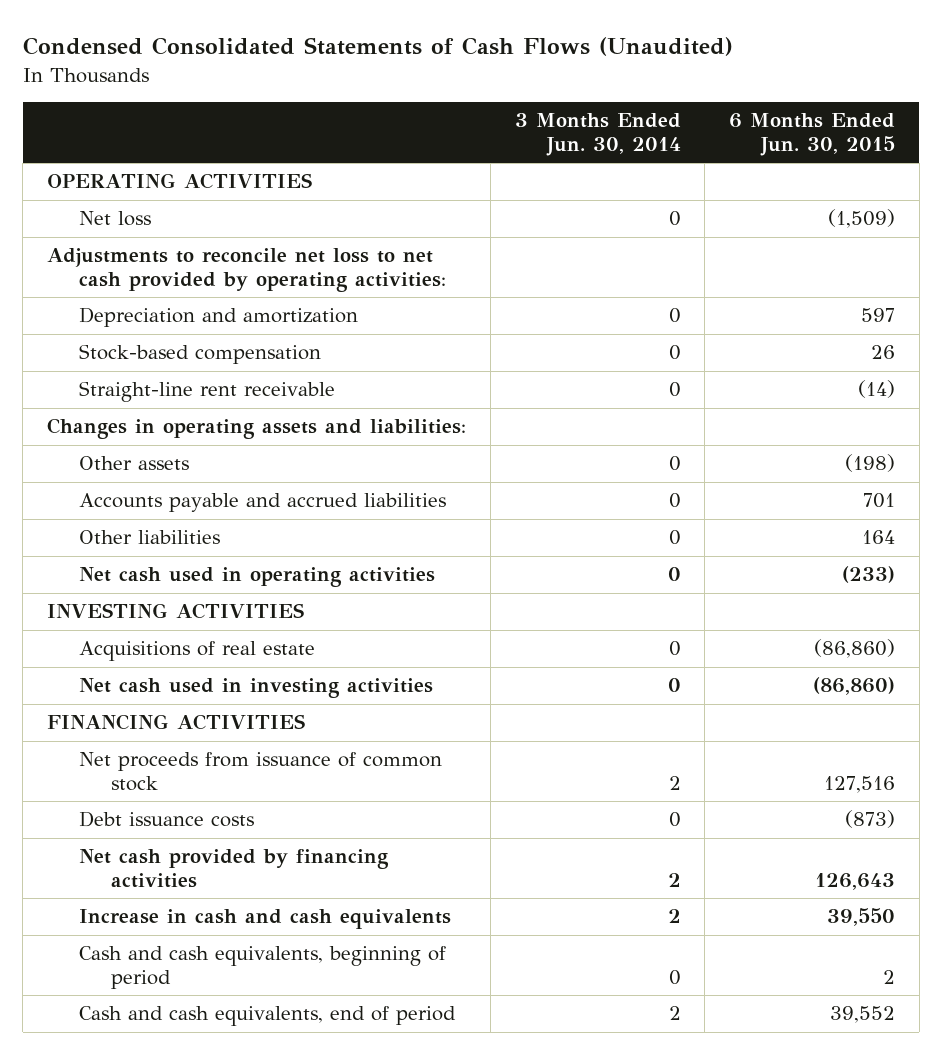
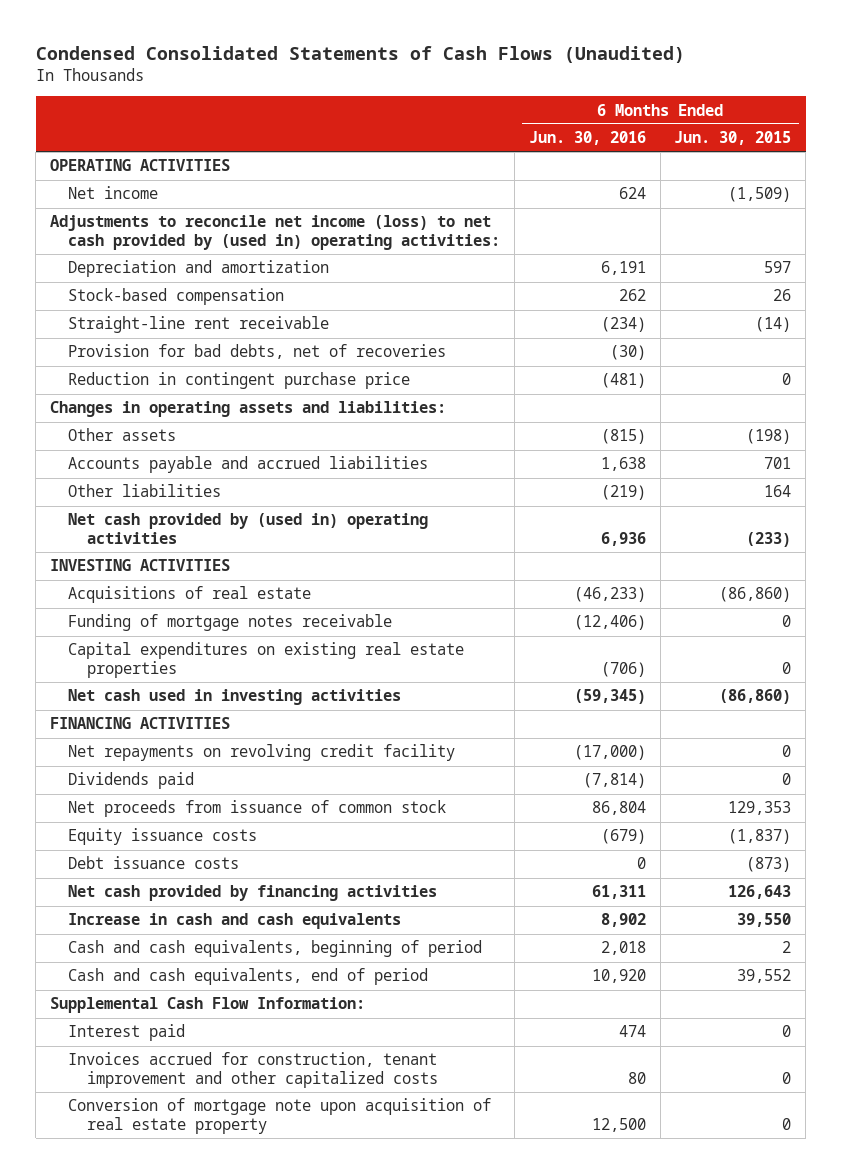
- | 3 Months Ended Jun. 30, 2014 | 6 Months Ended Jun. 30, 2015
+ | 6 Months Ended Jun. 30, 2016 | 6 Months Ended Jun. 30, 2015
- Net loss | 0 | (1,509)
- Adjustments to reconcile net loss to net cash provided by operating activities:
+ Net income | 624 | (1,509)
+ Adjustments to reconcile net income (loss) to net cash provided by (used in) operating activities:
+ Provision for bad debts, net of recoveries | (30) |
+ Reduction in contingent purchase price | (481) | 0
- Net cash used in operating activities | 0 | (233)
+ Net cash provided by (used in) operating activities | 6,936 | (233)
+ Funding of mortgage notes receivable | (12,406) | 0
+ Capital expenditures on existing real estate properties | (706) | 0
- Net proceeds from issuance of common stock | 2 | 127,516
+ Net repayments on revolving credit facility | (17,000) | 0
+ Dividends paid | (7,814) | 0
+ Net proceeds from issuance of common stock | 86,804 | 129,353
+ Equity issuance costs | (679) | (1,837)
+ Supplemental Cash Flow Information:
+ Interest paid | 474 | 0
+ Invoices accrued for construction, tenant improvement and other capitalized costs | 80 | 0
+ Conversion of mortgage note upon acquisition of real estate property | 12,500 | 0

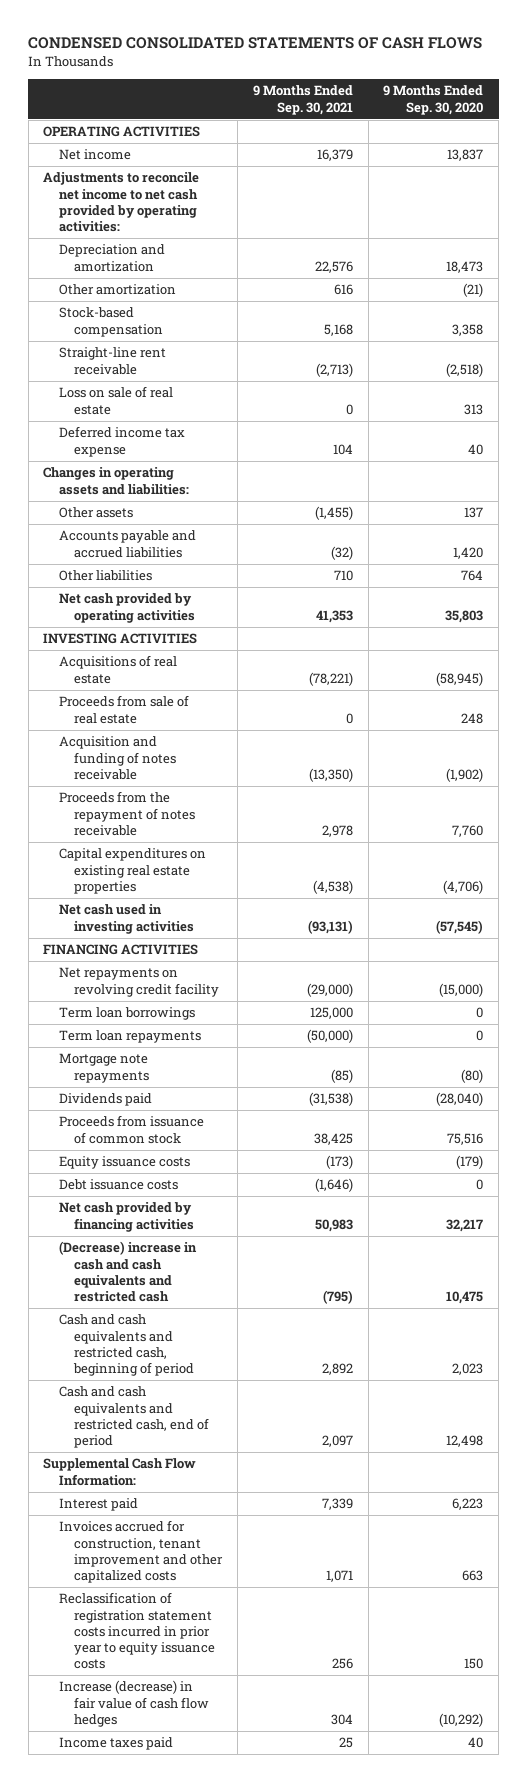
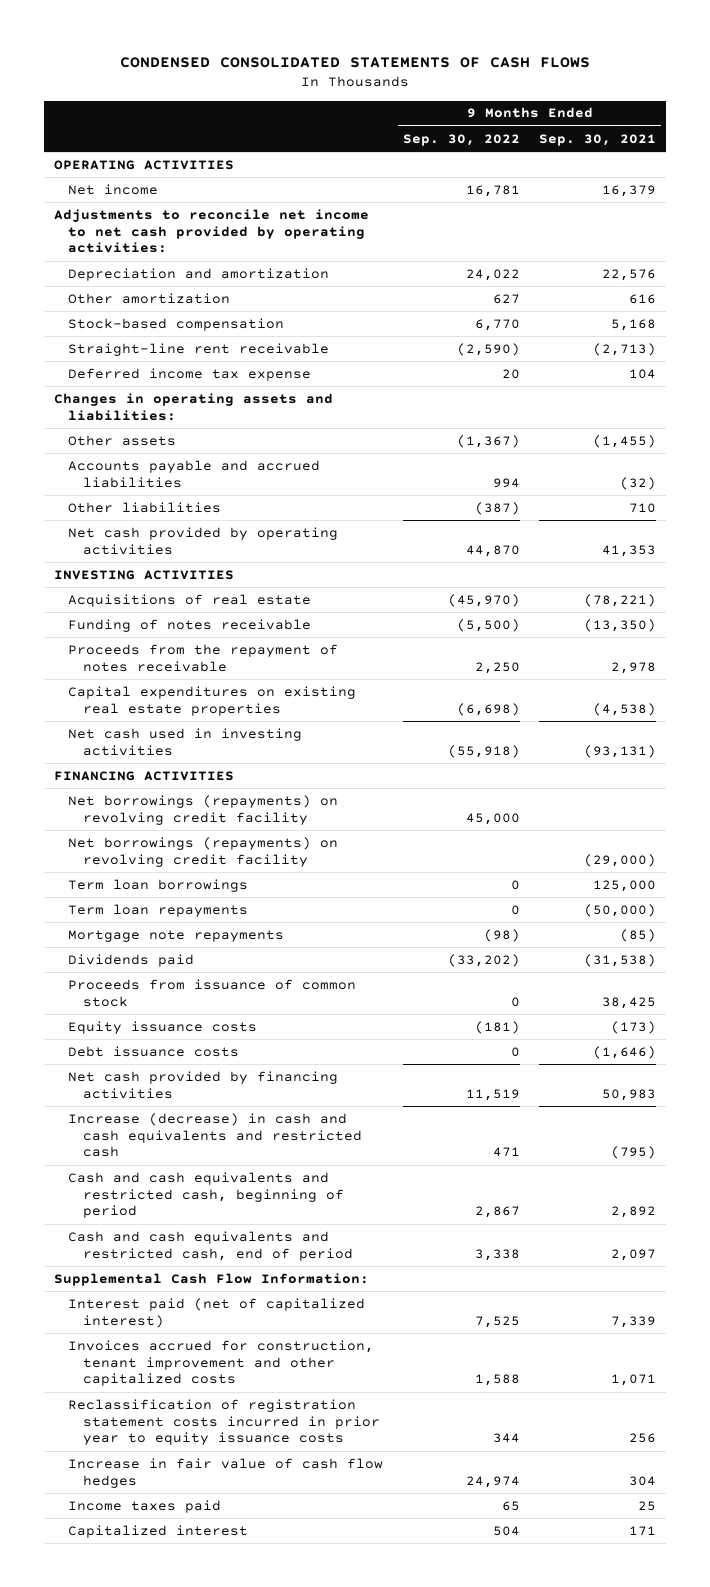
- | 9 Months Ended Sep. 30, 2021 | 9 Months Ended Sep. 30, 2020
+ | 9 Months Ended Sep. 30, 2022 | 9 Months Ended Sep. 30, 2021
- Loss on sale of real estate | 0 | 313
- Proceeds from sale of real estate | 0 | 248
- Acquisition and funding of notes receivable | (13,350) | (1,902)
+ Funding of notes receivable | (5,500) | (13,350)
- Net repayments on revolving credit facility | (29,000) | (15,000)
+ Net borrowings (repayments) on revolving credit facility | 45,000 |
+ Net borrowings (repayments) on revolving credit facility | | (29,000)
- (Decrease) increase in cash and cash equivalents and restricted cash | (795) | 10,475
+ Increase (decrease) in cash and cash equivalents and restricted cash | 471 | (795)
- Interest paid | 7,339 | 6,223
+ Interest paid (net of capitalized interest) | 7,525 | 7,339
- Increase (decrease) in fair value of cash flow hedges | 304 | (10,292)
+ Increase in fair value of cash flow hedges | 24,974 | 304
+ Capitalized interest | 504 | 171

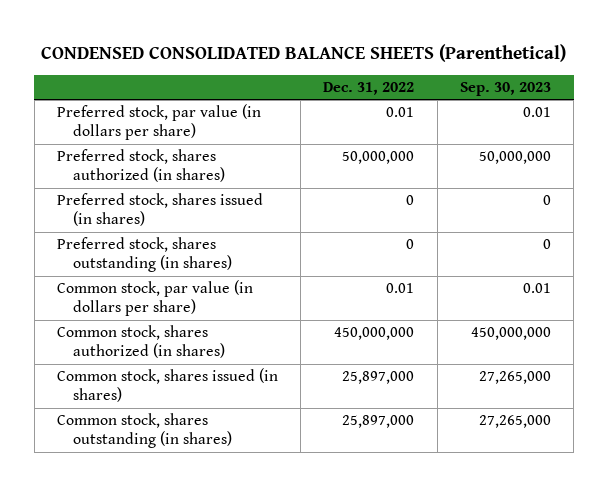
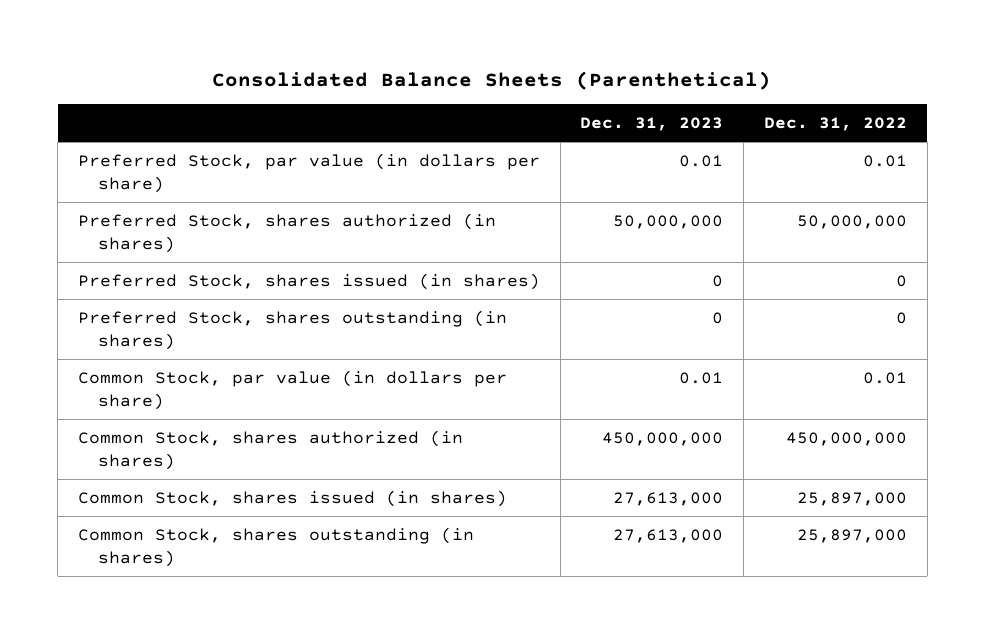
- CONDENSED CONSOLIDATED BALANCE SHEETS (Parenthetical)
+ Consolidated Balance Sheets (Parenthetical)
- | Dec. 31, 2022 | Sep. 30, 2023
+ | Dec. 31, 2023 | Dec. 31, 2022
- Preferred stock, par value (in dollars per share) | 0.01 | 0.01
- Preferred stock, shares authorized (in shares) | 50,000,000 | 50,000,000
- Preferred stock, shares issued (in shares) | 0 | 0
- Preferred stock, shares outstanding (in shares) | 0 | 0
- Common stock, par value (in dollars per share) | 0.01 | 0.01
- Common stock, shares authorized (in shares) | 450,000,000 | 450,000,000
- Common stock, shares issued (in shares) | 25,897,000 | 27,265,000
- Common stock, shares outstanding (in shares) | 25,897,000 | 27,265,000
+ Preferred Stock, par value (in dollars per share) | 0.01 | 0.01
+ Preferred Stock, shares authorized (in shares) | 50,000,000 | 50,000,000
+ Preferred Stock, shares issued (in shares) | 0 | 0
+ Preferred Stock, shares outstanding (in shares) | 0 | 0
+ Common Stock, par value (in dollars per share) | 0.01 | 0.01
+ Common Stock, shares authorized (in shares) | 450,000,000 | 450,000,000
+ Common Stock, shares issued (in shares) | 27,613,000 | 25,897,000
+ Common Stock, shares outstanding (in shares) | 27,613,000 | 25,897,000

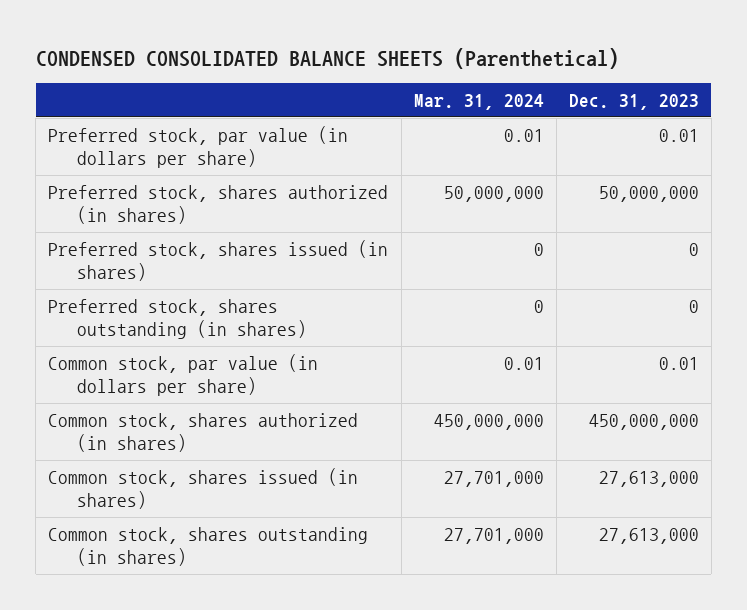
- Consolidated Balance Sheets (Parenthetical)
+ CONDENSED CONSOLIDATED BALANCE SHEETS (Parenthetical)
- | Dec. 31, 2023 | Dec. 31, 2022
+ | Mar. 31, 2024 | Dec. 31, 2023
- Preferred Stock, par value (in dollars per share) | 0.01 | 0.01
- Preferred Stock, shares authorized (in shares) | 50,000,000 | 50,000,000
- Preferred Stock, shares issued (in shares) | 0 | 0
- Preferred Stock, shares outstanding (in shares) | 0 | 0
- Common Stock, par value (in dollars per share) | 0.01 | 0.01
- Common Stock, shares authorized (in shares) | 450,000,000 | 450,000,000
- Common Stock, shares issued (in shares) | 27,613,000 | 25,897,000
- Common Stock, shares outstanding (in shares) | 27,613,000 | 25,897,000
+ Preferred stock, par value (in dollars per share) | 0.01 | 0.01
+ Preferred stock, shares authorized (in shares) | 50,000,000 | 50,000,000
+ Preferred stock, shares issued (in shares) | 0 | 0
+ Preferred stock, shares outstanding (in shares) | 0 | 0
+ Common stock, par value (in dollars per share) | 0.01 | 0.01
+ Common stock, shares authorized (in shares) | 450,000,000 | 450,000,000
+ Common stock, shares issued (in shares) | 27,701,000 | 27,613,000
+ Common stock, shares outstanding (in shares) | 27,701,000 | 27,613,000

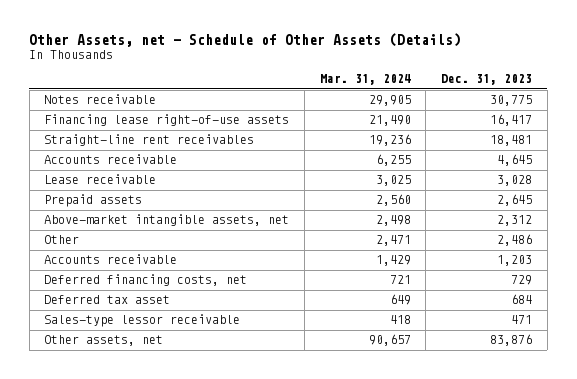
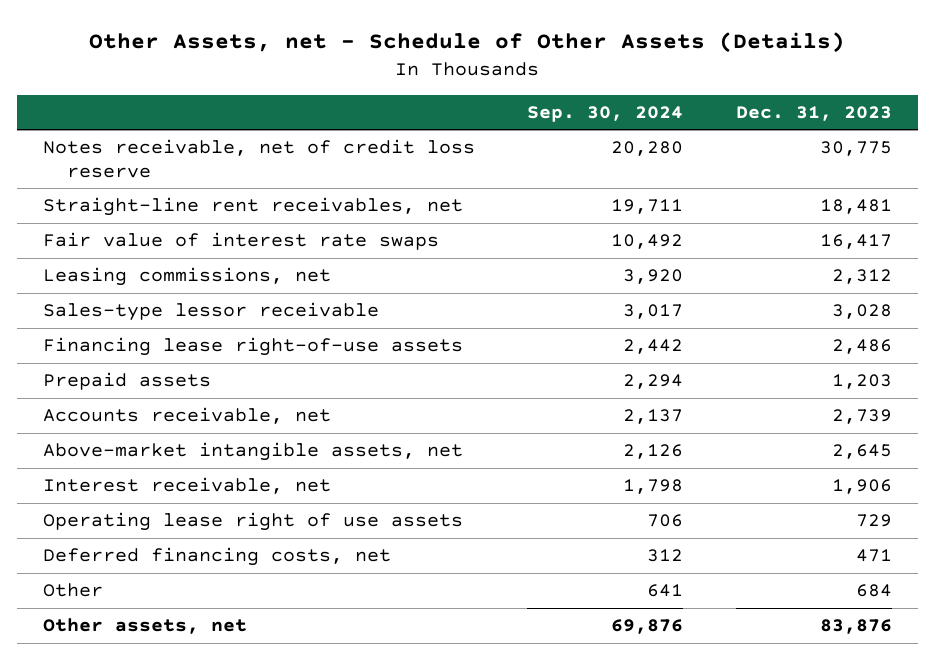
- | Mar. 31, 2024 | Dec. 31, 2023
+ | Sep. 30, 2024 | Dec. 31, 2023
- Notes receivable | 29,905 | 30,775
- Financing lease right-of-use assets | 21,490 | 16,417
- Straight-line rent receivables | 19,236 | 18,481
- Accounts receivable | 6,255 | 4,645
- Lease receivable | 3,025 | 3,028
- Prepaid assets | 2,560 | 2,645
- Above-market intangible assets, net | 2,498 | 2,312
- Other | 2,471 | 2,486
- Accounts receivable | 1,429 | 1,203
- Deferred financing costs, net | 721 | 729
- Deferred tax asset | 649 | 684
- Sales-type lessor receivable | 418 | 471
+ Notes receivable, net of credit loss reserve | 20,280 | 30,775
+ Straight-line rent receivables, net | 19,711 | 18,481
+ Fair value of interest rate swaps | 10,492 | 16,417
+ Leasing commissions, net | 3,920 | 2,312
+ Sales-type lessor receivable | 3,017 | 3,028
+ Financing lease right-of-use assets | 2,442 | 2,486
+ Prepaid assets | 2,294 | 1,203
+ Accounts receivable, net | 2,137 | 2,739
+ Above-market intangible assets, net | 2,126 | 2,645
+ Interest receivable, net | 1,798 | 1,906
+ Operating lease right of use assets | 706 | 729
+ Deferred financing costs, net | 312 | 471
+ Other | 641 | 684

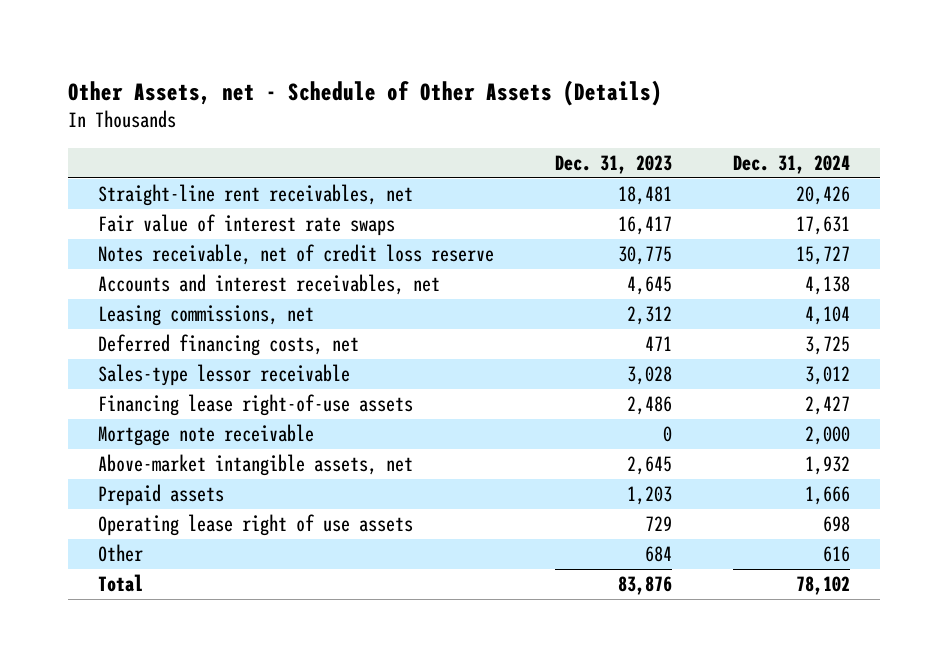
- | Sep. 30, 2024 | Dec. 31, 2023
+ | Dec. 31, 2023 | Dec. 31, 2024
moved down: Notes receivable, net of credit loss reserve | 30,775 | 15,727
+ Accounts and interest receivables, net | 4,645 | 4,138
moved up: Deferred financing costs, net | 471 | 3,725
- Accounts receivable, net | 2,137 | 2,739
+ Mortgage note receivable | 0 | 2,000
- Interest receivable, net | 1,798 | 1,906
moved down: Prepaid assets | 1,203 | 1,666
- Other assets, net | 69,876 | 83,876
+ Total | 83,876 | 78,102

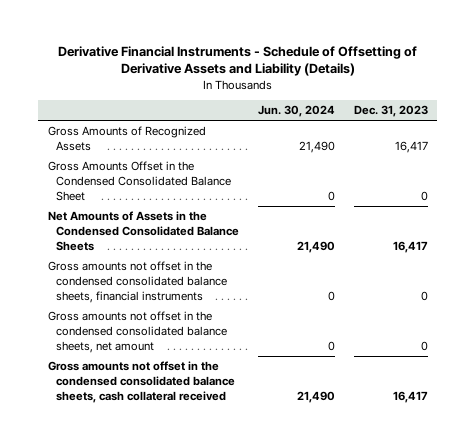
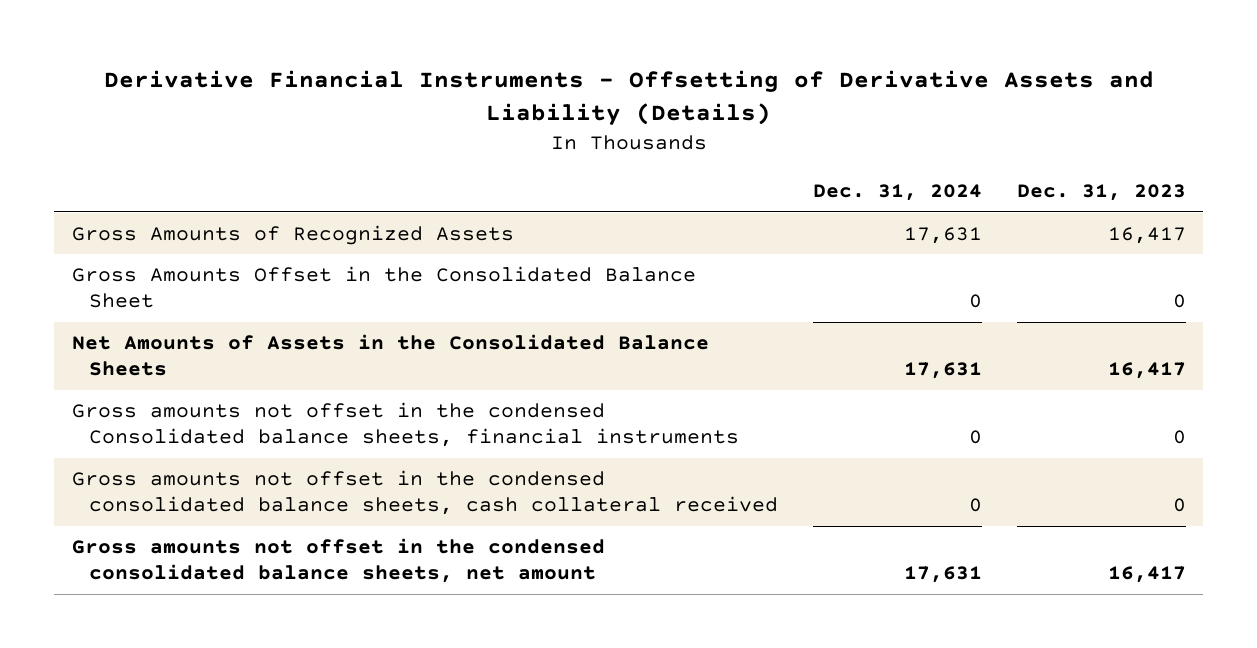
- Derivative Financial Instruments - Schedule of Offsetting of Derivative Assets and Liability (Details)
+ Derivative Financial Instruments - Offsetting of Derivative Assets and Liability (Details)
- | Jun. 30, 2024 | Dec. 31, 2023
+ | Dec. 31, 2024 | Dec. 31, 2023
- Gross Amounts Offset in the Condensed Consolidated Balance Sheet | 0 | 0
- Net Amounts of Assets in the Condensed Consolidated Balance Sheets | 21,490 | 16,417
- Gross amounts not offset in the condensed consolidated balance sheets, financial instruments | 0 | 0
- Gross amounts not offset in the condensed consolidated balance sheets, net amount | 0 | 0
- Gross amounts not offset in the condensed consolidated balance sheets, cash collateral received | 21,490 | 16,417
+ Gross Amounts Offset in the Consolidated Balance Sheet | 0 | 0
+ Net Amounts of Assets in the Consolidated Balance Sheets | 17,631 | 16,417
+ Gross amounts not offset in the condensed Consolidated balance sheets, financial instruments | 0 | 0
+ Gross amounts not offset in the condensed consolidated balance sheets, cash collateral received | 0 | 0
+ Gross amounts not offset in the condensed consolidated balance sheets, net amount | 17,631 | 16,417

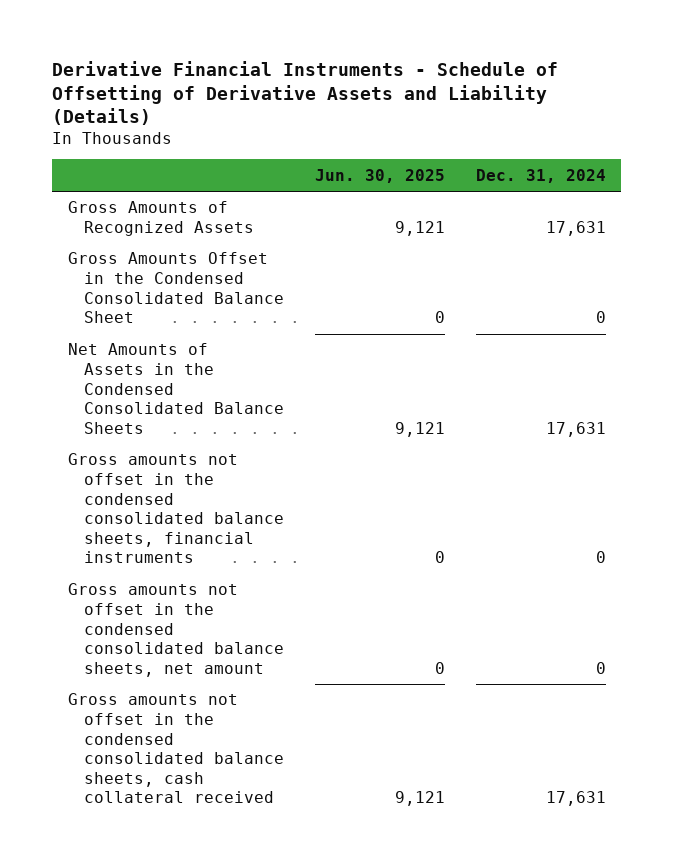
- Derivative Financial Instruments - Offsetting of Derivative Assets and Liability (Details)
+ Derivative Financial Instruments - Schedule of Offsetting of Derivative Assets and Liability (Details)
- | Dec. 31, 2024 | Dec. 31, 2023
+ | Jun. 30, 2025 | Dec. 31, 2024
- Gross Amounts Offset in the Consolidated Balance Sheet | 0 | 0
- Net Amounts of Assets in the Consolidated Balance Sheets | 17,631 | 16,417
- Gross amounts not offset in the condensed Consolidated balance sheets, financial instruments | 0 | 0
- Gross amounts not offset in the condensed consolidated balance sheets, cash collateral received | 0 | 0
- Gross amounts not offset in the condensed consolidated balance sheets, net amount | 17,631 | 16,417
+ Gross Amounts Offset in the Condensed Consolidated Balance Sheet | 0 | 0
+ Net Amounts of Assets in the Condensed Consolidated Balance Sheets | 9,121 | 17,631
+ Gross amounts not offset in the condensed consolidated balance sheets, financial instruments | 0 | 0
+ Gross amounts not offset in the condensed consolidated balance sheets, net amount | 0 | 0
+ Gross amounts not offset in the condensed consolidated balance sheets, cash collateral received | 9,121 | 17,631

